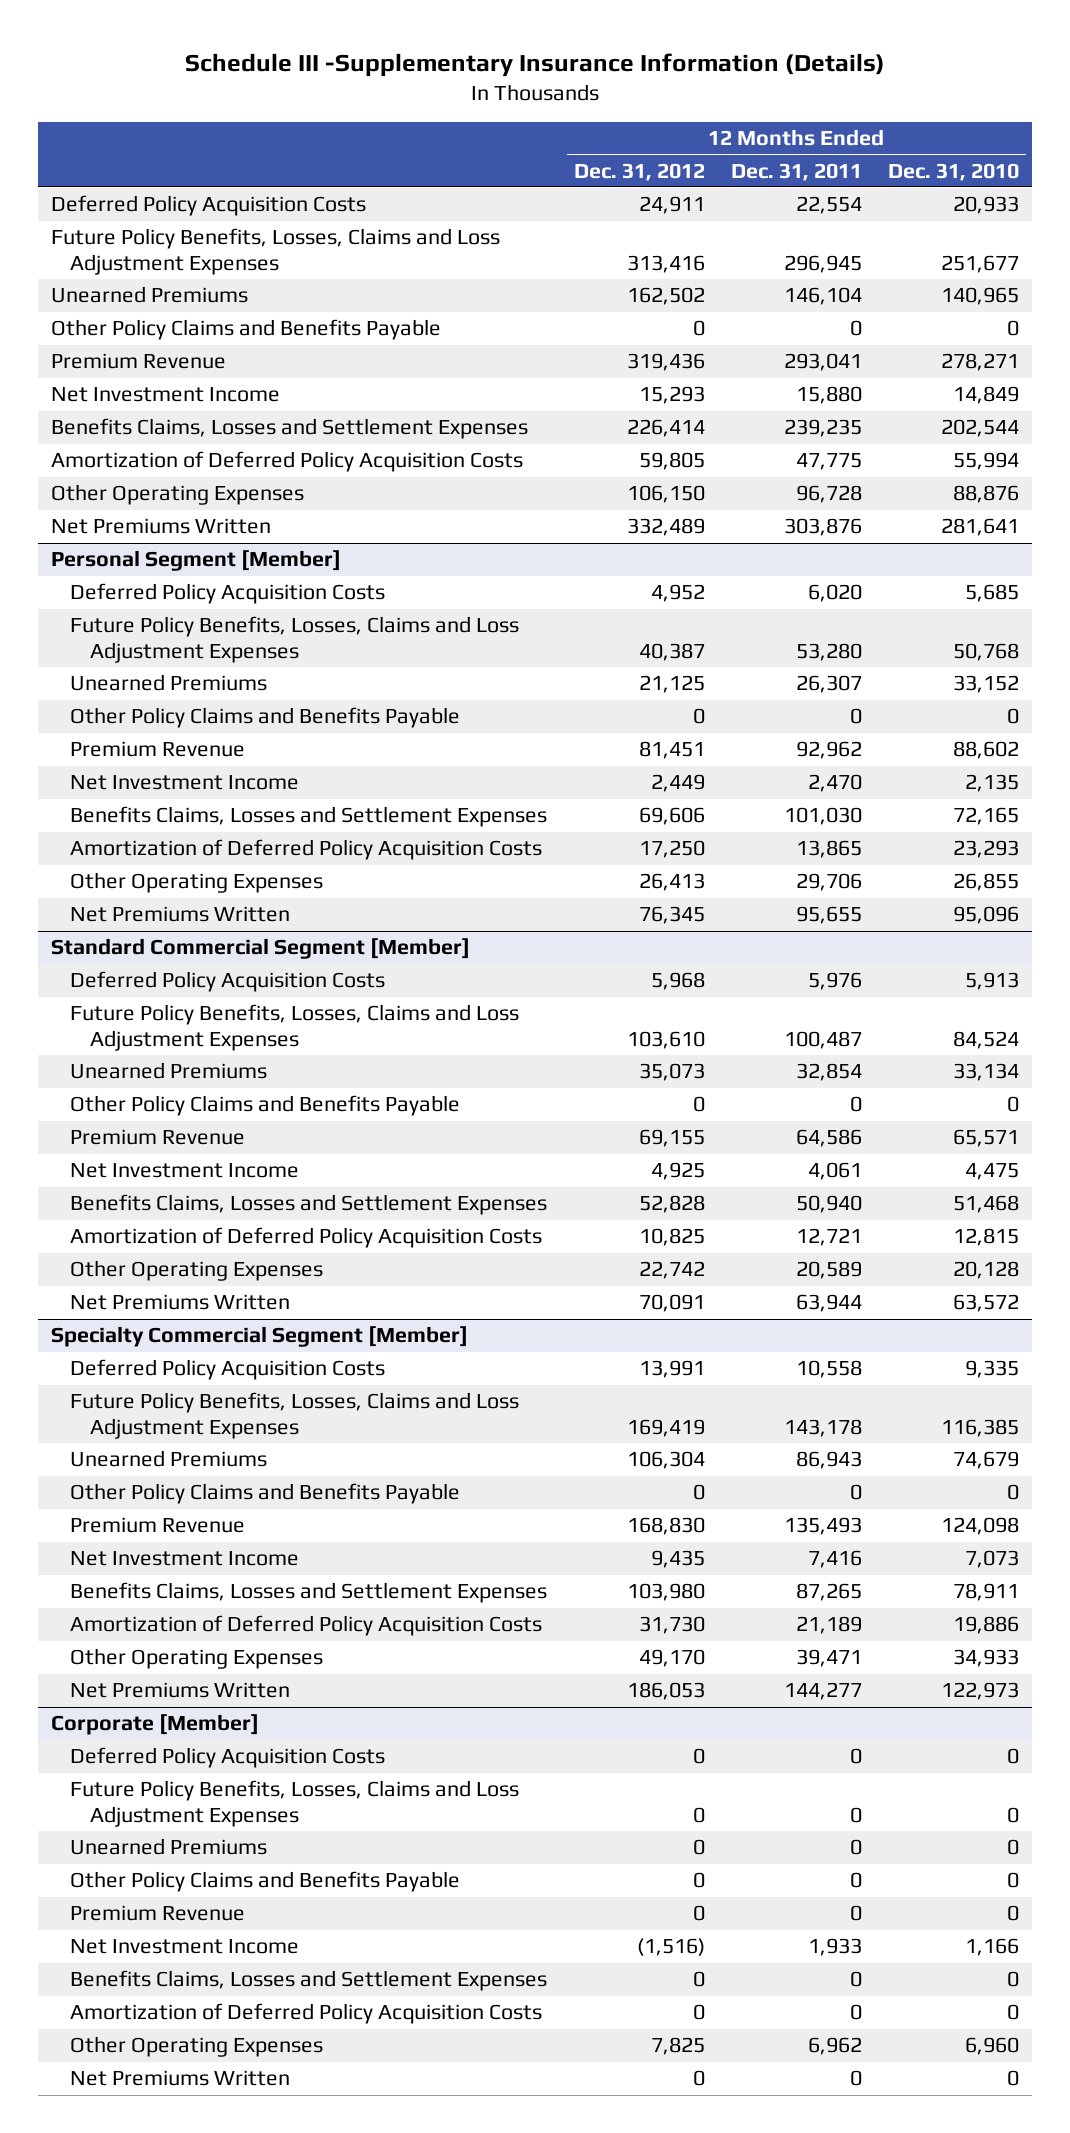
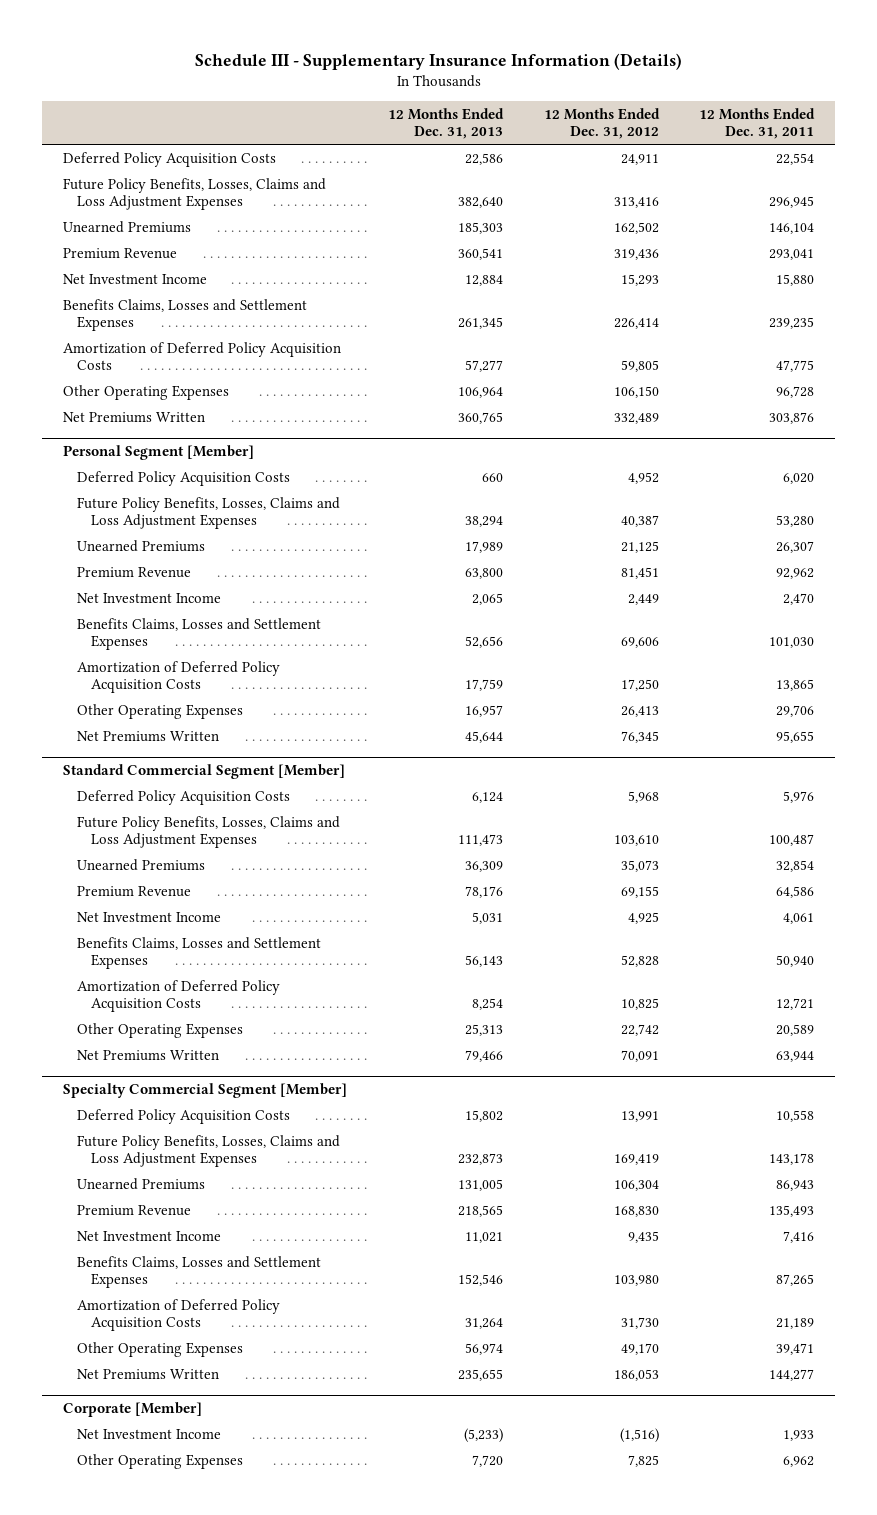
- Schedule III -Supplementary Insurance Information (Details)
+ Schedule III - Supplementary Insurance Information (Details)
- | 12 Months Ended Dec. 31, 2012 | 12 Months Ended Dec. 31, 2011 | 12 Months Ended Dec. 31, 2010
+ | 12 Months Ended Dec. 31, 2013 | 12 Months Ended Dec. 31, 2012 | 12 Months Ended Dec. 31, 2011
- Other Policy Claims and Benefits Payable | 0 | 0 | 0
@ Personal Segment [Member]
- Other Policy Claims and Benefits Payable | 0 | 0 | 0
@ Standard Commercial Segment [Member]
- Other Policy Claims and Benefits Payable | 0 | 0 | 0
@ Specialty Commercial Segment [Member]
- Other Policy Claims and Benefits Payable | 0 | 0 | 0
@ Corporate [Member]
- Deferred Policy Acquisition Costs | 0 | 0 | 0
- Future Policy Benefits, Losses, Claims and Loss Adjustment Expenses | 0 | 0 | 0
- Unearned Premiums | 0 | 0 | 0
- Other Policy Claims and Benefits Payable | 0 | 0 | 0
- Premium Revenue | 0 | 0 | 0
- Benefits Claims, Losses and Settlement Expenses | 0 | 0 | 0
- Amortization of Deferred Policy Acquisition Costs | 0 | 0 | 0
- Net Premiums Written | 0 | 0 | 0

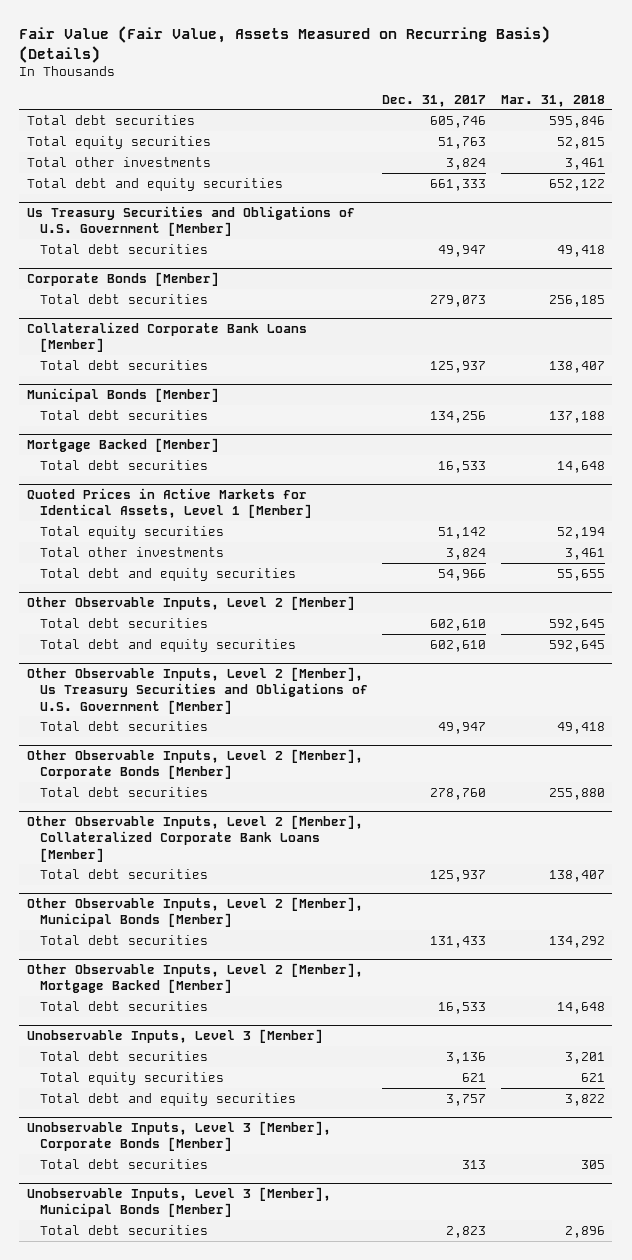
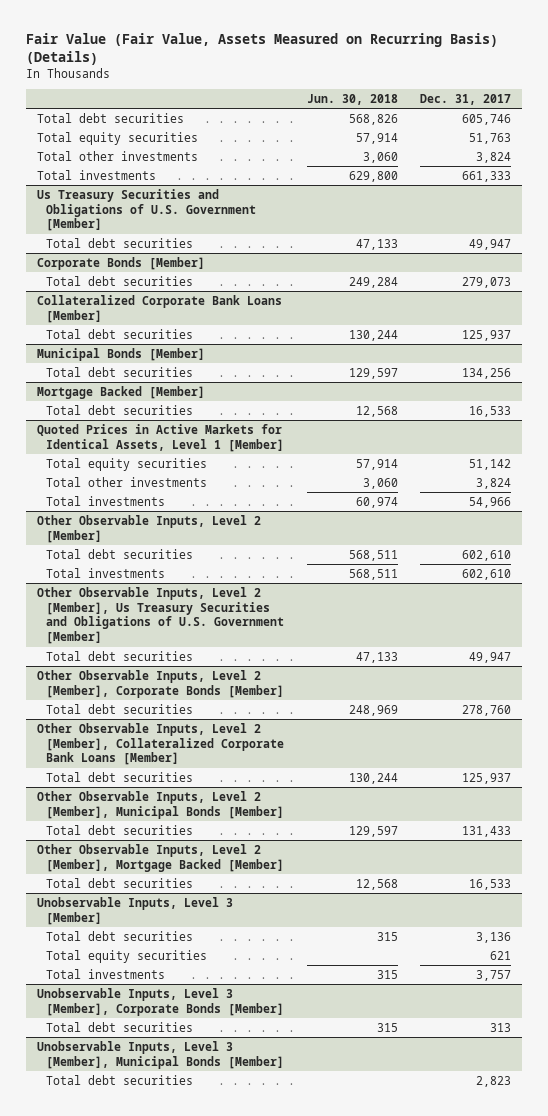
- | Dec. 31, 2017 | Mar. 31, 2018
+ | Jun. 30, 2018 | Dec. 31, 2017
- Total debt and equity securities | 661,333 | 652,122
+ Total investments | 629,800 | 661,333
@ Quoted Prices in Active Markets for Identical Assets, Level 1 [Member]
- Total debt and equity securities | 54,966 | 55,655
+ Total investments | 60,974 | 54,966
@ Other Observable Inputs, Level 2 [Member]
- Total debt and equity securities | 602,610 | 592,645
+ Total investments | 568,511 | 602,610
@ Unobservable Inputs, Level 3 [Member]
- Total debt and equity securities | 3,757 | 3,822
+ Total investments | 315 | 3,757

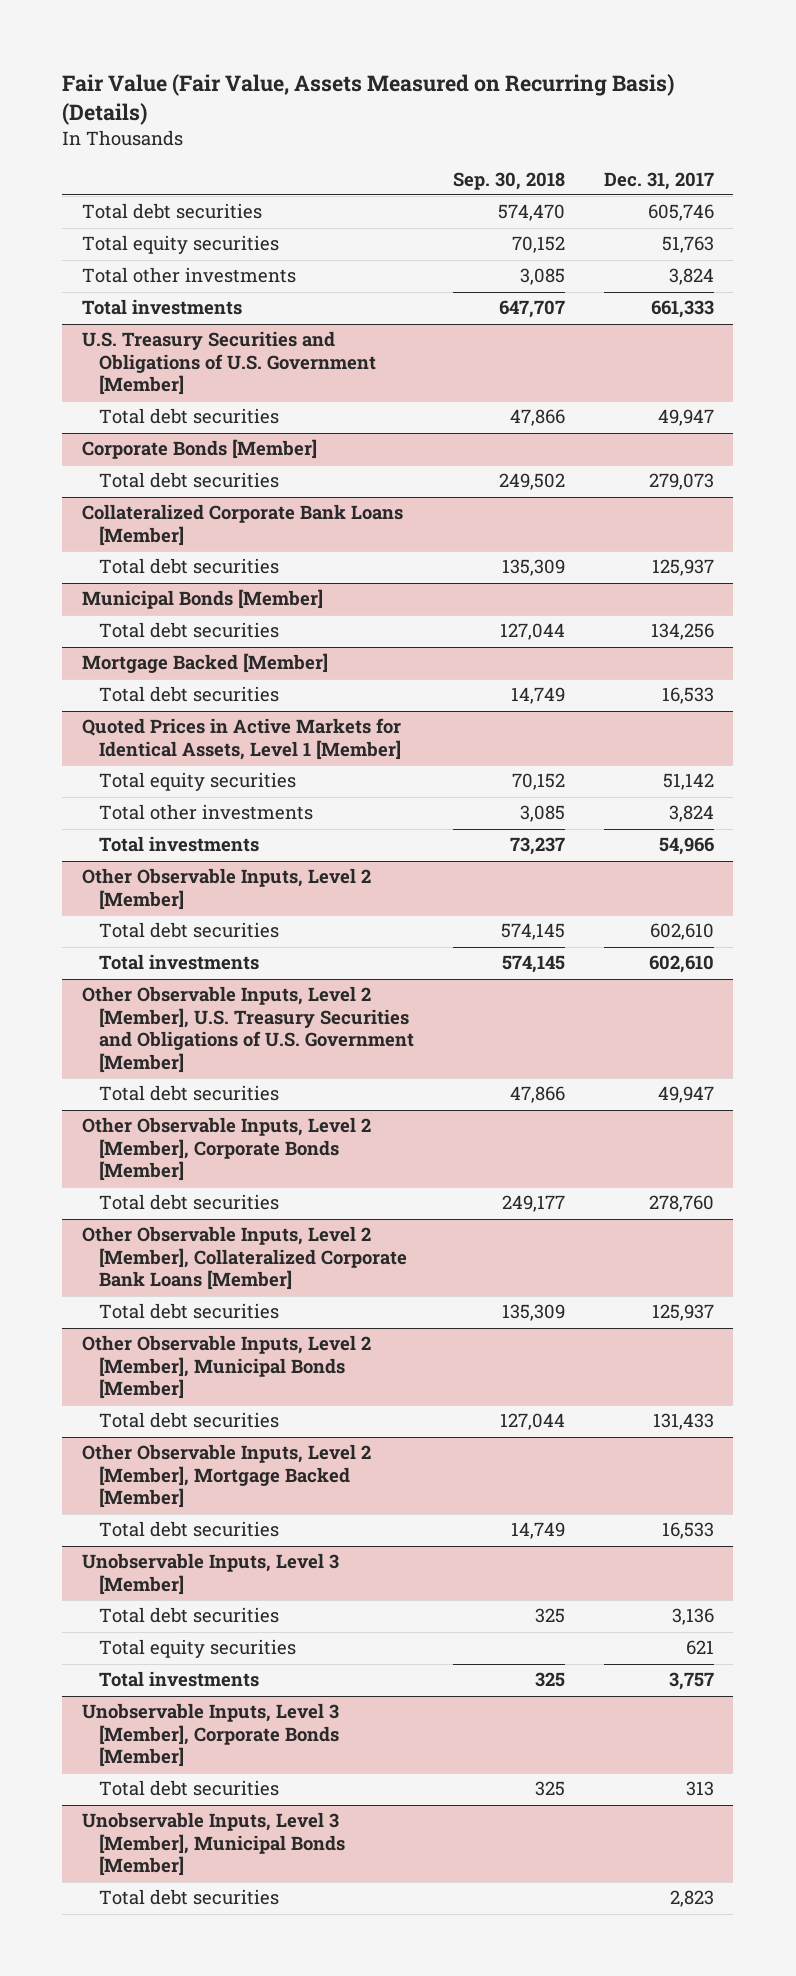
- | Jun. 30, 2018 | Dec. 31, 2017
+ | Sep. 30, 2018 | Dec. 31, 2017
- Us Treasury Securities and Obligations of U.S. Government [Member]
+ U.S. Treasury Securities and Obligations of U.S. Government [Member]
- Other Observable Inputs, Level 2 [Member], Us Treasury Securities and Obligations of U.S. Government [Member]
+ Other Observable Inputs, Level 2 [Member], U.S. Treasury Securities and Obligations of U.S. Government [Member]

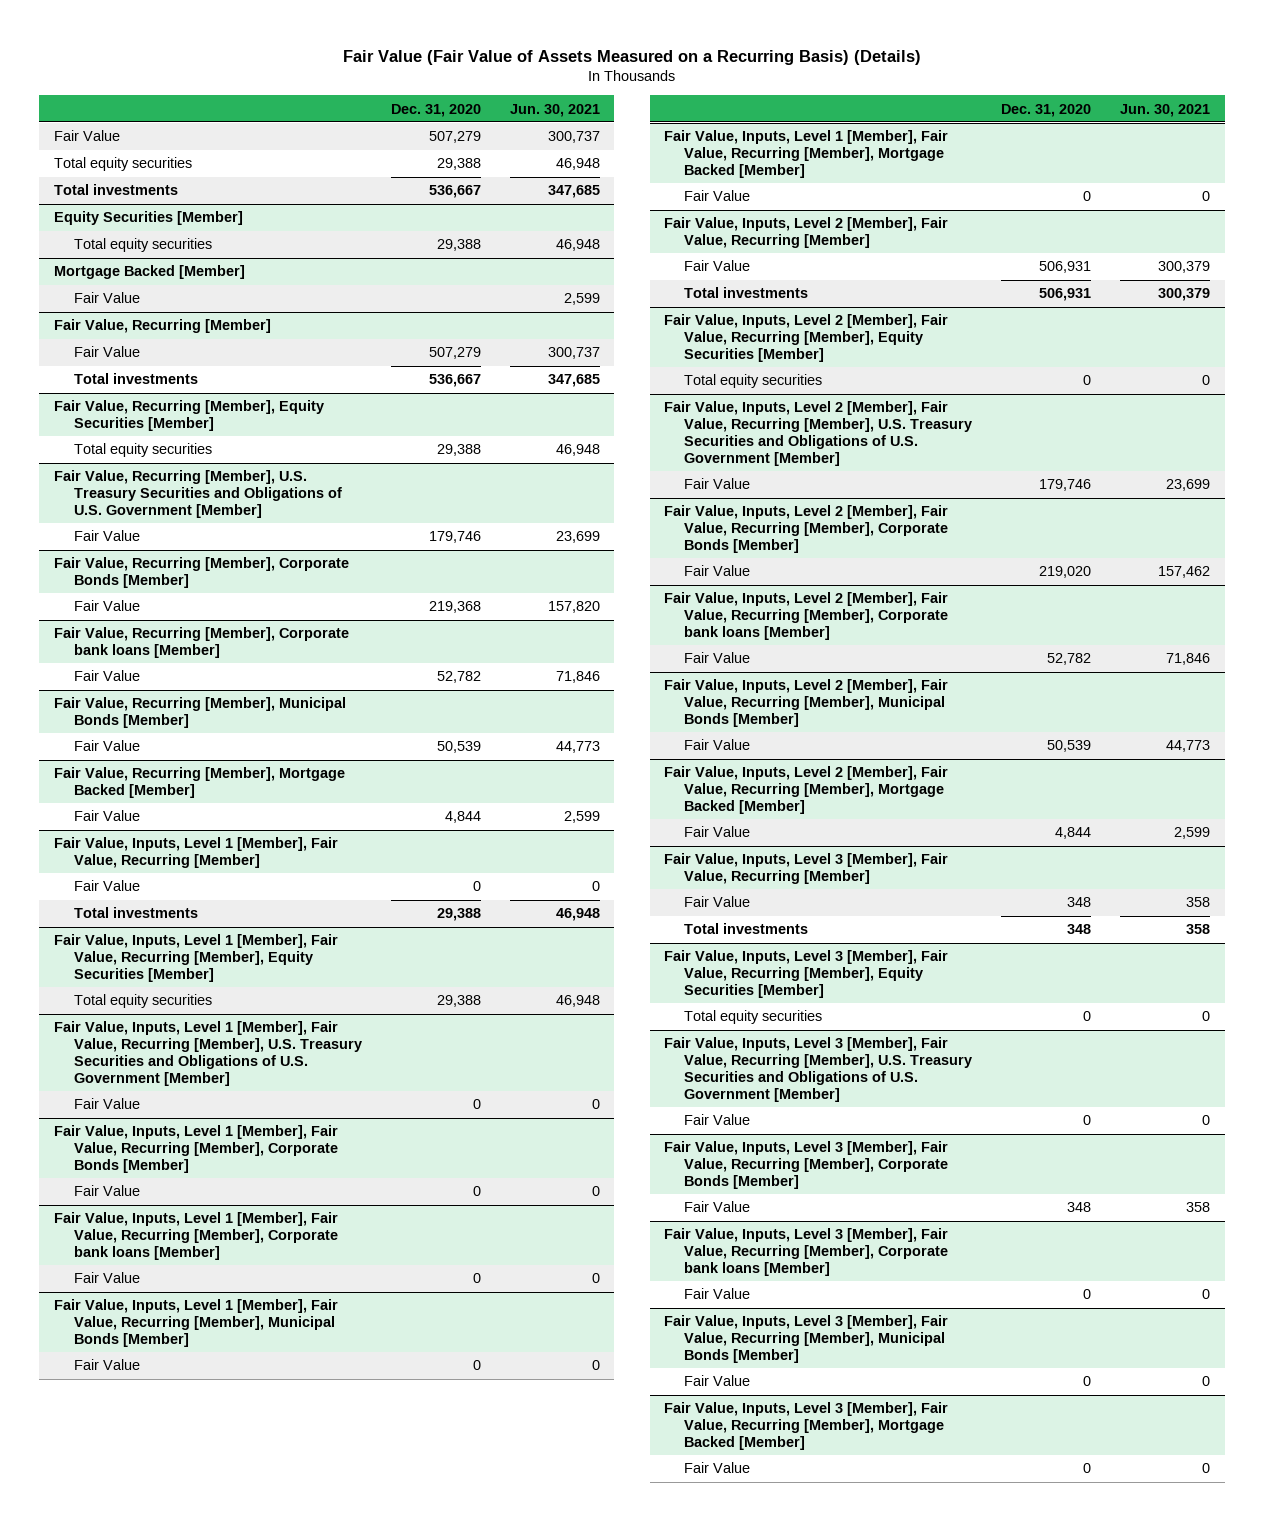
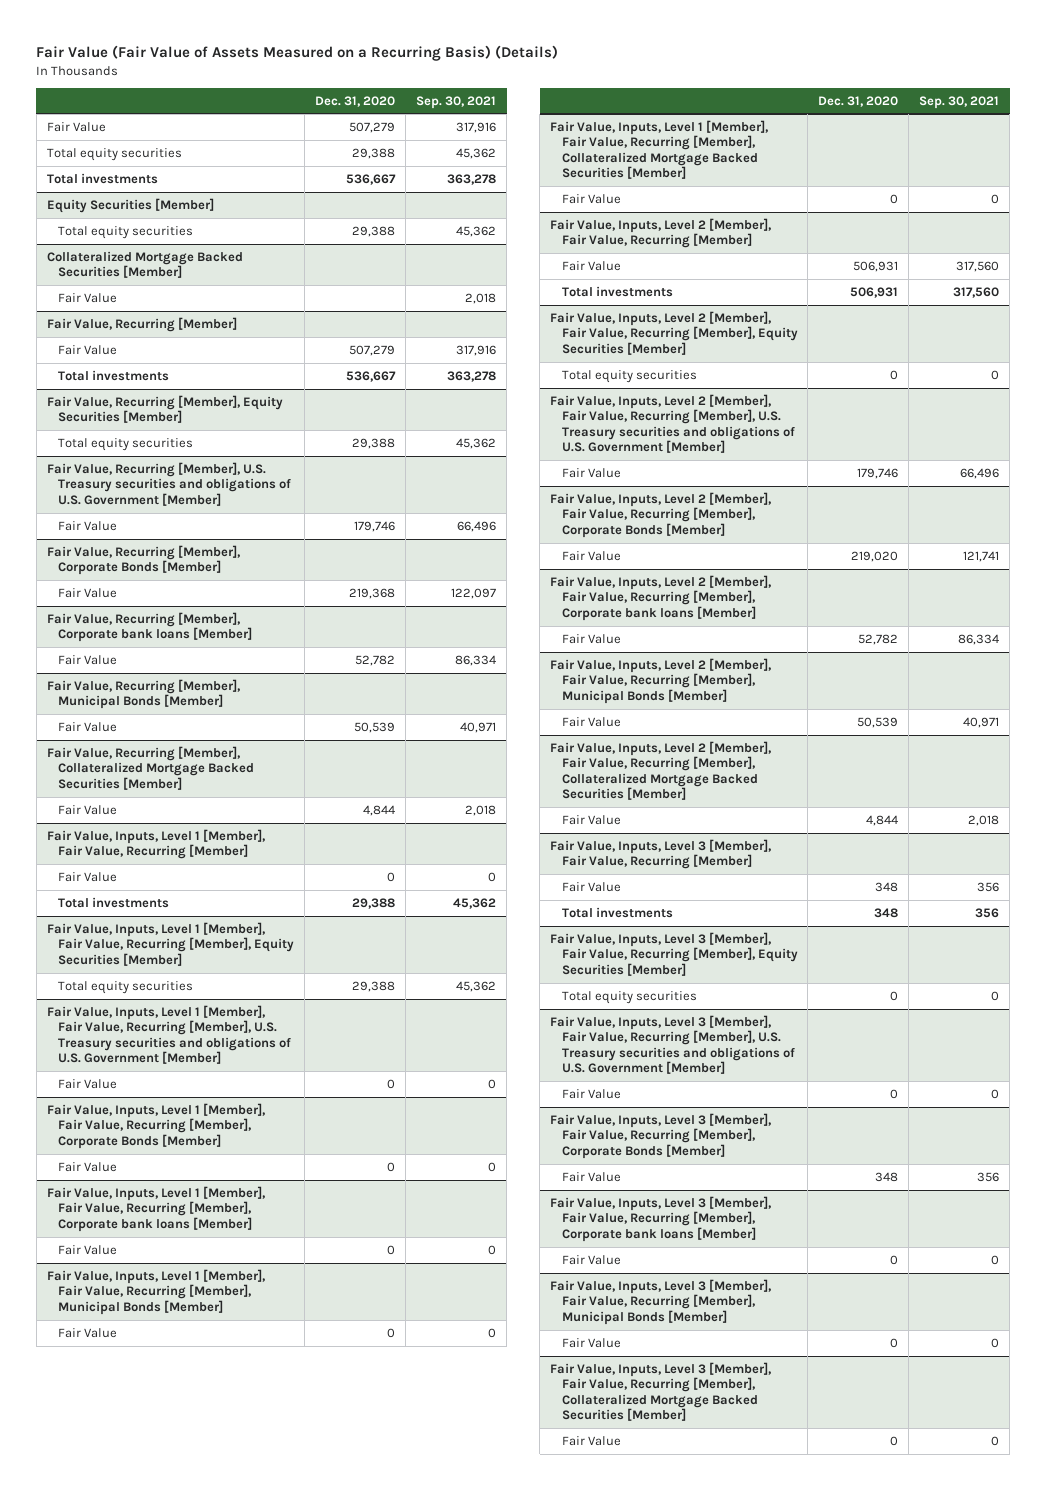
- | Dec. 31, 2020 | Jun. 30, 2021
+ | Dec. 31, 2020 | Sep. 30, 2021
- Mortgage Backed [Member]
+ Collateralized Mortgage Backed Securities [Member]
- Fair Value, Recurring [Member], U.S. Treasury Securities and Obligations of U.S. Government [Member]
+ Fair Value, Recurring [Member], U.S. Treasury securities and obligations of U.S. Government [Member]
- Fair Value, Recurring [Member], Mortgage Backed [Member]
+ Fair Value, Recurring [Member], Collateralized Mortgage Backed Securities [Member]
- Fair Value, Inputs, Level 1 [Member], Fair Value, Recurring [Member], U.S. Treasury Securities and Obligations of U.S. Government [Member]
+ Fair Value, Inputs, Level 1 [Member], Fair Value, Recurring [Member], U.S. Treasury securities and obligations of U.S. Government [Member]
- Fair Value, Inputs, Level 1 [Member], Fair Value, Recurring [Member], Mortgage Backed [Member]
+ Fair Value, Inputs, Level 1 [Member], Fair Value, Recurring [Member], Collateralized Mortgage Backed Securities [Member]
- Fair Value, Inputs, Level 2 [Member], Fair Value, Recurring [Member], U.S. Treasury Securities and Obligations of U.S. Government [Member]
+ Fair Value, Inputs, Level 2 [Member], Fair Value, Recurring [Member], U.S. Treasury securities and obligations of U.S. Government [Member]
- Fair Value, Inputs, Level 2 [Member], Fair Value, Recurring [Member], Mortgage Backed [Member]
+ Fair Value, Inputs, Level 2 [Member], Fair Value, Recurring [Member], Collateralized Mortgage Backed Securities [Member]
- Fair Value, Inputs, Level 3 [Member], Fair Value, Recurring [Member], U.S. Treasury Securities and Obligations of U.S. Government [Member]
+ Fair Value, Inputs, Level 3 [Member], Fair Value, Recurring [Member], U.S. Treasury securities and obligations of U.S. Government [Member]
- Fair Value, Inputs, Level 3 [Member], Fair Value, Recurring [Member], Mortgage Backed [Member]
+ Fair Value, Inputs, Level 3 [Member], Fair Value, Recurring [Member], Collateralized Mortgage Backed Securities [Member]

